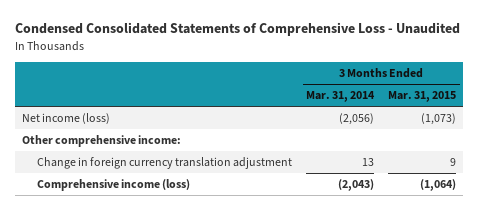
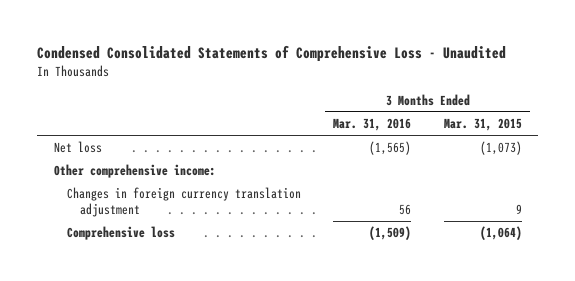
- | 3 Months Ended Mar. 31, 2014 | 3 Months Ended Mar. 31, 2015
+ | 3 Months Ended Mar. 31, 2016 | 3 Months Ended Mar. 31, 2015
- Net income (loss) | (2,056) | (1,073)
+ Net loss | (1,565) | (1,073)
- Change in foreign currency translation adjustment | 13 | 9
- Comprehensive income (loss) | (2,043) | (1,064)
+ Changes in foreign currency translation adjustment | 56 | 9
+ Comprehensive loss | (1,509) | (1,064)

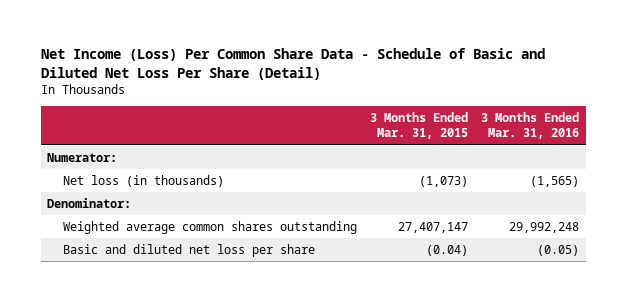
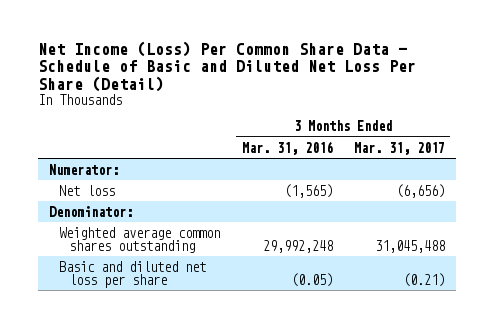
- | 3 Months Ended Mar. 31, 2015 | 3 Months Ended Mar. 31, 2016
+ | 3 Months Ended Mar. 31, 2016 | 3 Months Ended Mar. 31, 2017
- Net loss (in thousands) | (1,073) | (1,565)
+ Net loss | (1,565) | (6,656)

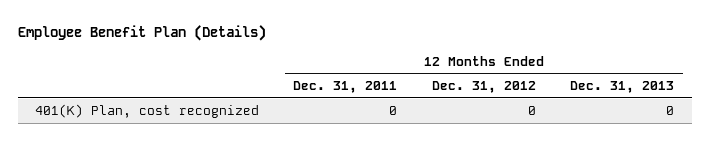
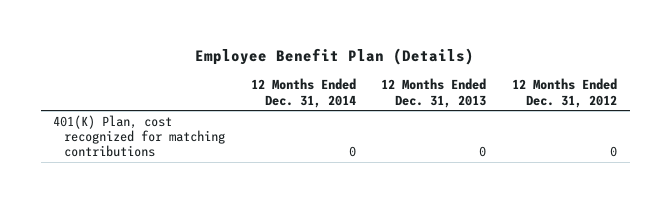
- | 12 Months Ended Dec. 31, 2011 | 12 Months Ended Dec. 31, 2012 | 12 Months Ended Dec. 31, 2013
+ | 12 Months Ended Dec. 31, 2014 | 12 Months Ended Dec. 31, 2013 | 12 Months Ended Dec. 31, 2012
- 401(K) Plan, cost recognized | 0 | 0 | 0
+ 401(K) Plan, cost recognized for matching contributions | 0 | 0 | 0

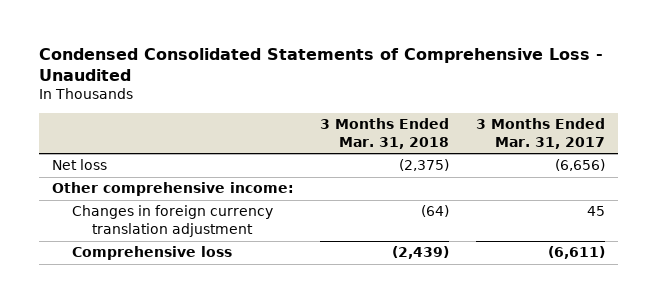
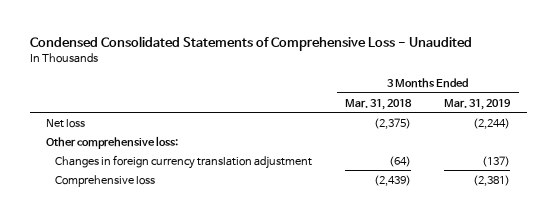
- | 3 Months Ended Mar. 31, 2018 | 3 Months Ended Mar. 31, 2017
+ | 3 Months Ended Mar. 31, 2018 | 3 Months Ended Mar. 31, 2019
- Other comprehensive income:
+ Other comprehensive loss:

